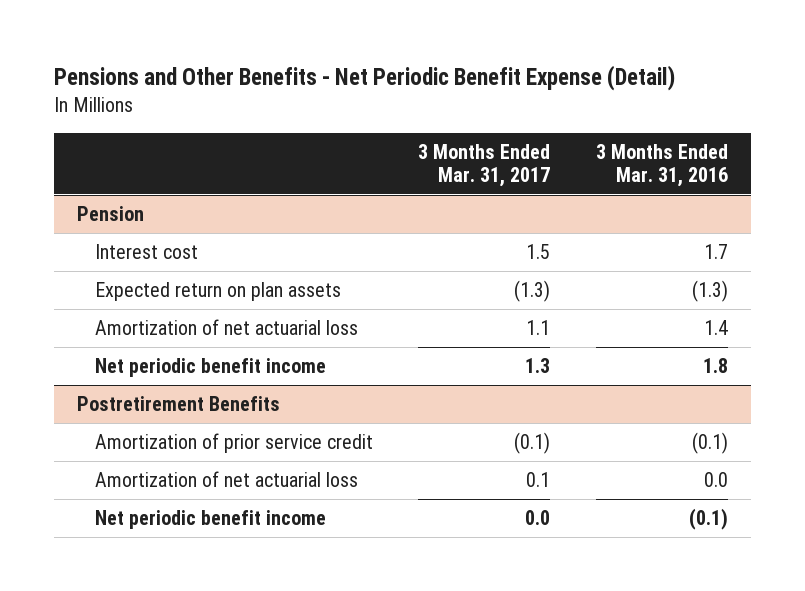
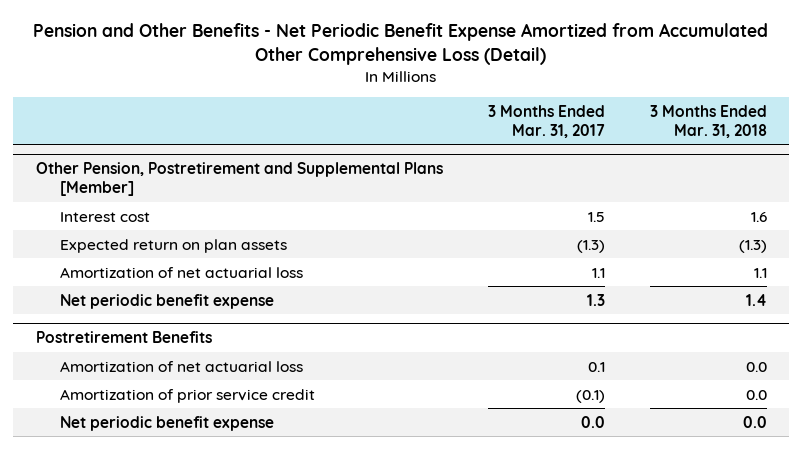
- Pensions and Other Benefits - Net Periodic Benefit Expense (Detail)
+ Pension and Other Benefits - Net Periodic Benefit Expense Amortized from Accumulated Other Comprehensive Loss (Detail)
- | 3 Months Ended Mar. 31, 2017 | 3 Months Ended Mar. 31, 2016
+ | 3 Months Ended Mar. 31, 2017 | 3 Months Ended Mar. 31, 2018
- Pension
+ Other Pension, Postretirement and Supplemental Plans [Member]
- Net periodic benefit income | 1.3 | 1.8
+ Net periodic benefit expense | 1.3 | 1.4
@ Postretirement Benefits
- Net periodic benefit income | 0.0 | (0.1)
moved down: Amortization of prior service credit | (0.1) | 0.0
+ Net periodic benefit expense | 0.0 | 0.0

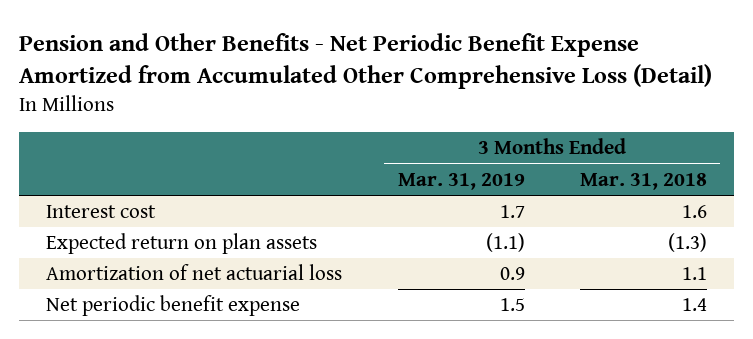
- | 3 Months Ended Mar. 31, 2017 | 3 Months Ended Mar. 31, 2018
+ | 3 Months Ended Mar. 31, 2019 | 3 Months Ended Mar. 31, 2018
- Other Pension, Postretirement and Supplemental Plans [Member]
- Postretirement Benefits
- Amortization of net actuarial loss | 0.1 | 0.0
- Amortization of prior service credit | (0.1) | 0.0
- Net periodic benefit expense | 0.0 | 0.0

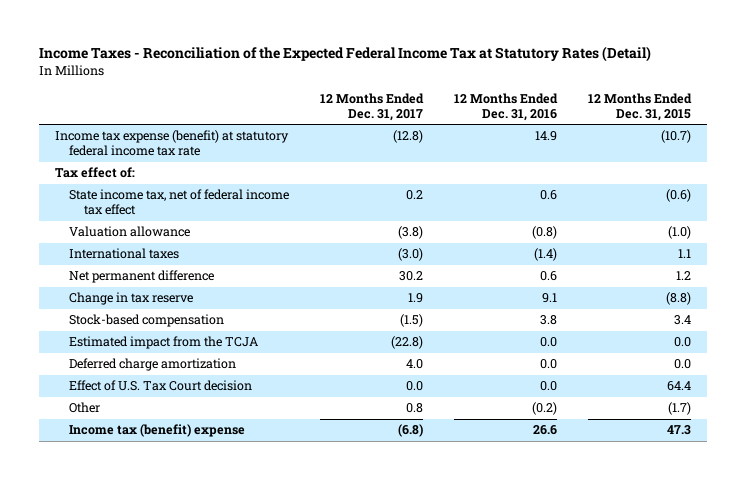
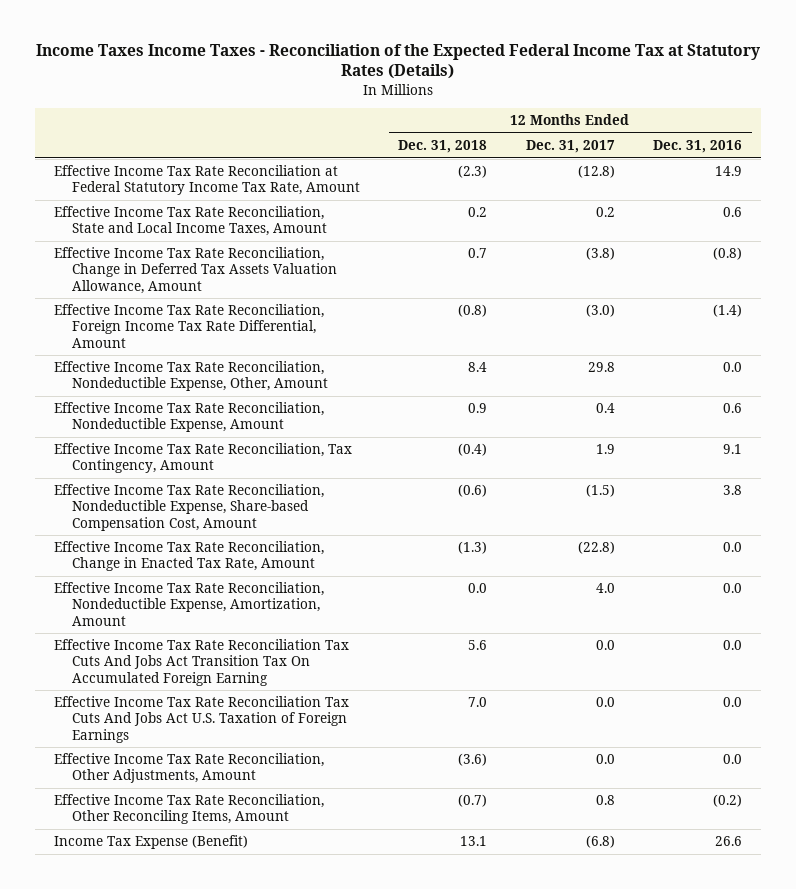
- Income Taxes - Reconciliation of the Expected Federal Income Tax at Statutory Rates (Detail)
+ Income Taxes Income Taxes - Reconciliation of the Expected Federal Income Tax at Statutory Rates (Details)
- | 12 Months Ended Dec. 31, 2017 | 12 Months Ended Dec. 31, 2016 | 12 Months Ended Dec. 31, 2015
+ | 12 Months Ended Dec. 31, 2018 | 12 Months Ended Dec. 31, 2017 | 12 Months Ended Dec. 31, 2016
- Income tax expense (benefit) at statutory federal income tax rate | (12.8) | 14.9 | (10.7)
- Tax effect of:
- State income tax, net of federal income tax effect | 0.2 | 0.6 | (0.6)
- Valuation allowance | (3.8) | (0.8) | (1.0)
- International taxes | (3.0) | (1.4) | 1.1
- Net permanent difference | 30.2 | 0.6 | 1.2
- Change in tax reserve | 1.9 | 9.1 | (8.8)
- Stock-based compensation | (1.5) | 3.8 | 3.4
- Estimated impact from the TCJA | (22.8) | 0.0 | 0.0
- Deferred charge amortization | 4.0 | 0.0 | 0.0
- Effect of U.S. Tax Court decision | 0.0 | 0.0 | 64.4
- Other | 0.8 | (0.2) | (1.7)
- Income tax (benefit) expense | (6.8) | 26.6 | 47.3
+ Effective Income Tax Rate Reconciliation at Federal Statutory Income Tax Rate, Amount | (2.3) | (12.8) | 14.9
+ Effective Income Tax Rate Reconciliation, State and Local Income Taxes, Amount | 0.2 | 0.2 | 0.6
+ Effective Income Tax Rate Reconciliation, Change in Deferred Tax Assets Valuation Allowance, Amount | 0.7 | (3.8) | (0.8)
+ Effective Income Tax Rate Reconciliation, Foreign Income Tax Rate Differential, Amount | (0.8) | (3.0) | (1.4)
+ Effective Income Tax Rate Reconciliation, Nondeductible Expense, Other, Amount | 8.4 | 29.8 | 0.0
+ Effective Income Tax Rate Reconciliation, Nondeductible Expense, Amount | 0.9 | 0.4 | 0.6
+ Effective Income Tax Rate Reconciliation, Tax Contingency, Amount | (0.4) | 1.9 | 9.1
+ Effective Income Tax Rate Reconciliation, Nondeductible Expense, Share-based Compensation Cost, Amount | (0.6) | (1.5) | 3.8
+ Effective Income Tax Rate Reconciliation, Change in Enacted Tax Rate, Amount | (1.3) | (22.8) | 0.0
+ Effective Income Tax Rate Reconciliation, Nondeductible Expense, Amortization, Amount | 0.0 | 4.0 | 0.0
+ Effective Income Tax Rate Reconciliation Tax Cuts And Jobs Act Transition Tax On Accumulated Foreign Earning | 5.6 | 0.0 | 0.0
+ Effective Income Tax Rate Reconciliation Tax Cuts And Jobs Act U.S. Taxation of Foreign Earnings | 7.0 | 0.0 | 0.0
+ Effective Income Tax Rate Reconciliation, Other Adjustments, Amount | (3.6) | 0.0 | 0.0
+ Effective Income Tax Rate Reconciliation, Other Reconciling Items, Amount | (0.7) | 0.8 | (0.2)
+ Income Tax Expense (Benefit) | 13.1 | (6.8) | 26.6

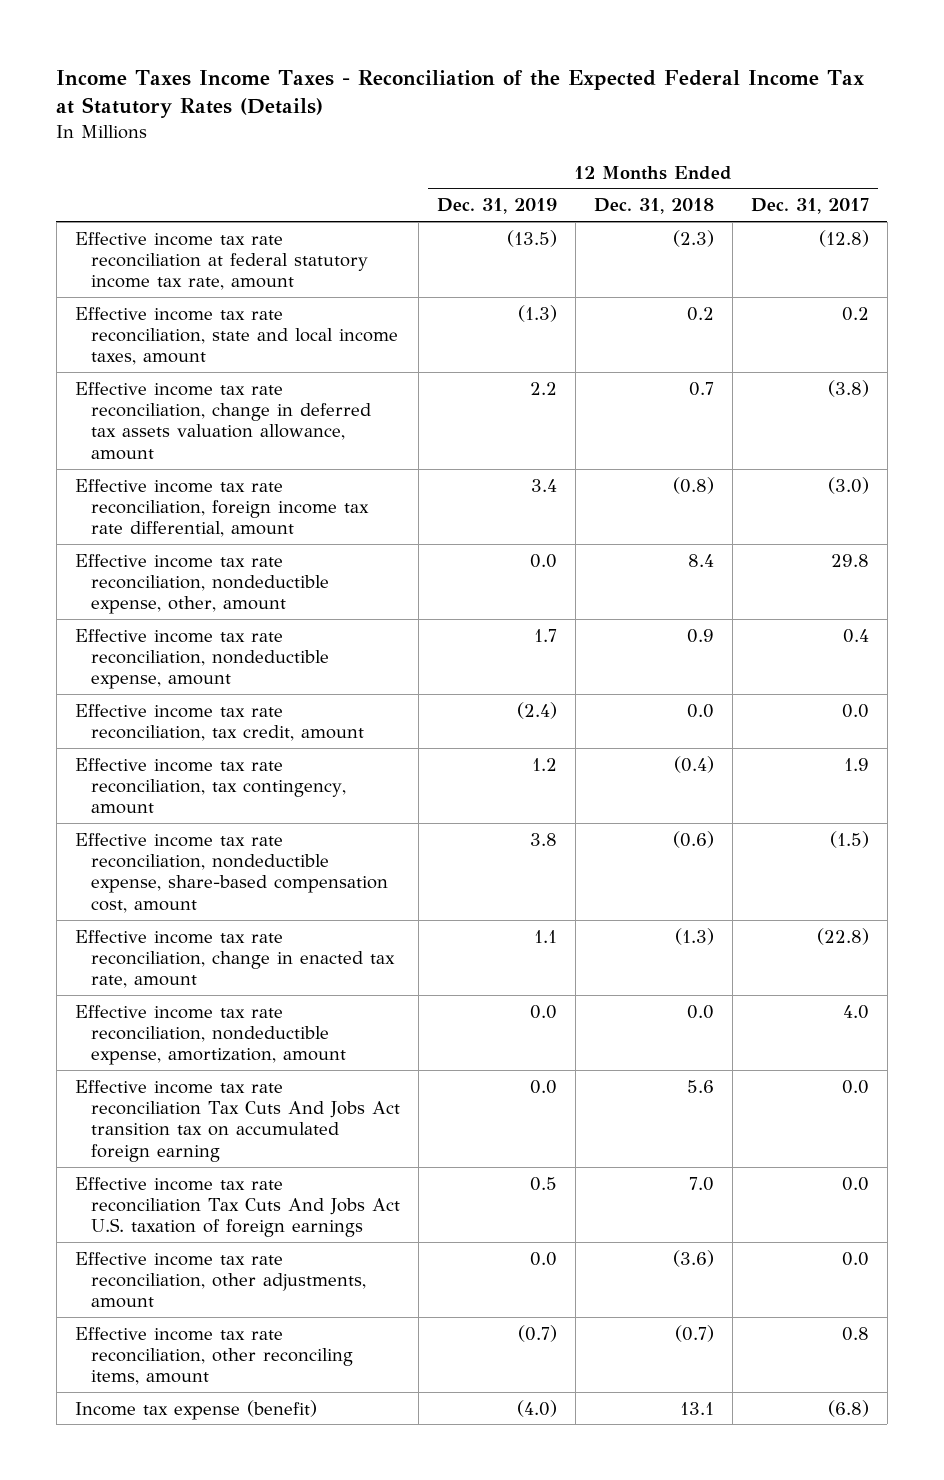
- | 12 Months Ended Dec. 31, 2018 | 12 Months Ended Dec. 31, 2017 | 12 Months Ended Dec. 31, 2016
+ | 12 Months Ended Dec. 31, 2019 | 12 Months Ended Dec. 31, 2018 | 12 Months Ended Dec. 31, 2017
- Effective Income Tax Rate Reconciliation at Federal Statutory Income Tax Rate, Amount | (2.3) | (12.8) | 14.9
- Effective Income Tax Rate Reconciliation, State and Local Income Taxes, Amount | 0.2 | 0.2 | 0.6
- Effective Income Tax Rate Reconciliation, Change in Deferred Tax Assets Valuation Allowance, Amount | 0.7 | (3.8) | (0.8)
- Effective Income Tax Rate Reconciliation, Foreign Income Tax Rate Differential, Amount | (0.8) | (3.0) | (1.4)
- Effective Income Tax Rate Reconciliation, Nondeductible Expense, Other, Amount | 8.4 | 29.8 | 0.0
- Effective Income Tax Rate Reconciliation, Nondeductible Expense, Amount | 0.9 | 0.4 | 0.6
- Effective Income Tax Rate Reconciliation, Tax Contingency, Amount | (0.4) | 1.9 | 9.1
- Effective Income Tax Rate Reconciliation, Nondeductible Expense, Share-based Compensation Cost, Amount | (0.6) | (1.5) | 3.8
- Effective Income Tax Rate Reconciliation, Change in Enacted Tax Rate, Amount | (1.3) | (22.8) | 0.0
- Effective Income Tax Rate Reconciliation, Nondeductible Expense, Amortization, Amount | 0.0 | 4.0 | 0.0
- Effective Income Tax Rate Reconciliation Tax Cuts And Jobs Act Transition Tax On Accumulated Foreign Earning | 5.6 | 0.0 | 0.0
- Effective Income Tax Rate Reconciliation Tax Cuts And Jobs Act U.S. Taxation of Foreign Earnings | 7.0 | 0.0 | 0.0
- Effective Income Tax Rate Reconciliation, Other Adjustments, Amount | (3.6) | 0.0 | 0.0
- Effective Income Tax Rate Reconciliation, Other Reconciling Items, Amount | (0.7) | 0.8 | (0.2)
- Income Tax Expense (Benefit) | 13.1 | (6.8) | 26.6
+ Effective income tax rate reconciliation at federal statutory income tax rate, amount | (13.5) | (2.3) | (12.8)
+ Effective income tax rate reconciliation, state and local income taxes, amount | (1.3) | 0.2 | 0.2
+ Effective income tax rate reconciliation, change in deferred tax assets valuation allowance, amount | 2.2 | 0.7 | (3.8)
+ Effective income tax rate reconciliation, foreign income tax rate differential, amount | 3.4 | (0.8) | (3.0)
+ Effective income tax rate reconciliation, nondeductible expense, other, amount | 0.0 | 8.4 | 29.8
+ Effective income tax rate reconciliation, nondeductible expense, amount | 1.7 | 0.9 | 0.4
+ Effective income tax rate reconciliation, tax credit, amount | (2.4) | 0.0 | 0.0
+ Effective income tax rate reconciliation, tax contingency, amount | 1.2 | (0.4) | 1.9
+ Effective income tax rate reconciliation, nondeductible expense, share-based compensation cost, amount | 3.8 | (0.6) | (1.5)
+ Effective income tax rate reconciliation, change in enacted tax rate, amount | 1.1 | (1.3) | (22.8)
+ Effective income tax rate reconciliation, nondeductible expense, amortization, amount | 0.0 | 0.0 | 4.0
+ Effective income tax rate reconciliation Tax Cuts And Jobs Act transition tax on accumulated foreign earning | 0.0 | 5.6 | 0.0
+ Effective income tax rate reconciliation Tax Cuts And Jobs Act U.S. taxation of foreign earnings | 0.5 | 7.0 | 0.0
+ Effective income tax rate reconciliation, other adjustments, amount | 0.0 | (3.6) | 0.0
+ Effective income tax rate reconciliation, other reconciling items, amount | (0.7) | (0.7) | 0.8
+ Income tax expense (benefit) | (4.0) | 13.1 | (6.8)

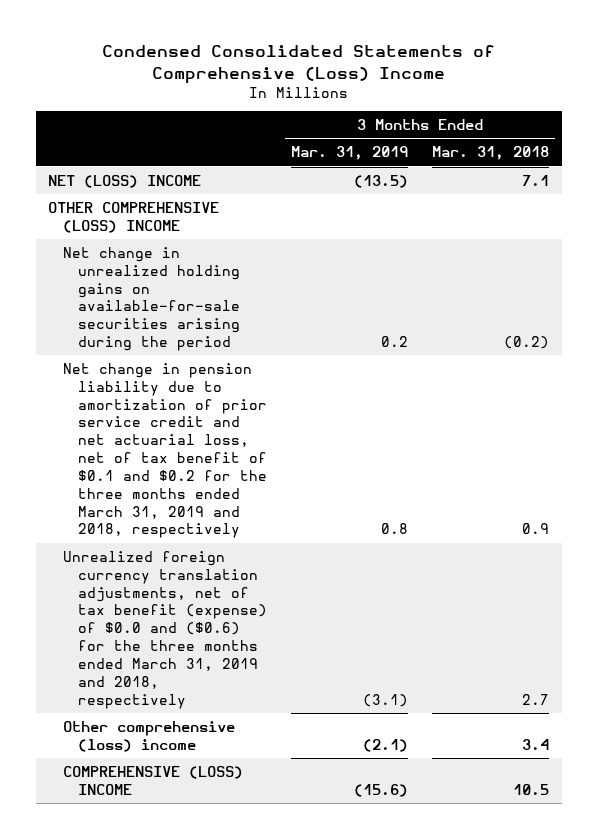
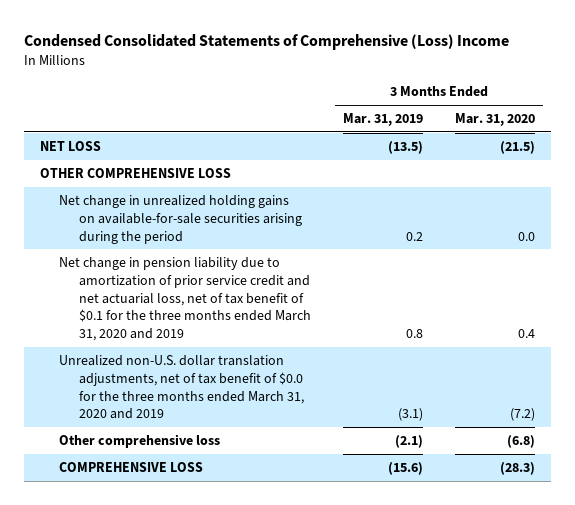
- | 3 Months Ended Mar. 31, 2019 | 3 Months Ended Mar. 31, 2018
+ | 3 Months Ended Mar. 31, 2019 | 3 Months Ended Mar. 31, 2020
- NET (LOSS) INCOME | (13.5) | 7.1
- OTHER COMPREHENSIVE (LOSS) INCOME
+ NET LOSS | (13.5) | (21.5)
+ OTHER COMPREHENSIVE LOSS
- Net change in pension liability due to amortization of prior service credit and net actuarial loss, net of tax benefit of $0.1 and $0.2 for the three months ended March 31, 2019 and 2018, respectively | 0.8 | 0.9
- Unrealized foreign currency translation adjustments, net of tax benefit (expense) of $0.0 and ($0.6) for the three months ended March 31, 2019 and 2018, respectively | (3.1) | 2.7
- Other comprehensive (loss) income | (2.1) | 3.4
- COMPREHENSIVE (LOSS) INCOME | (15.6) | 10.5
+ Net change in pension liability due to amortization of prior service credit and net actuarial loss, net of tax benefit of $0.1 for the three months ended March 31, 2020 and 2019 | 0.8 | 0.4
+ Unrealized non-U.S. dollar translation adjustments, net of tax benefit of $0.0 for the three months ended March 31, 2020 and 2019 | (3.1) | (7.2)
+ Other comprehensive loss | (2.1) | (6.8)
+ COMPREHENSIVE LOSS | (15.6) | (28.3)

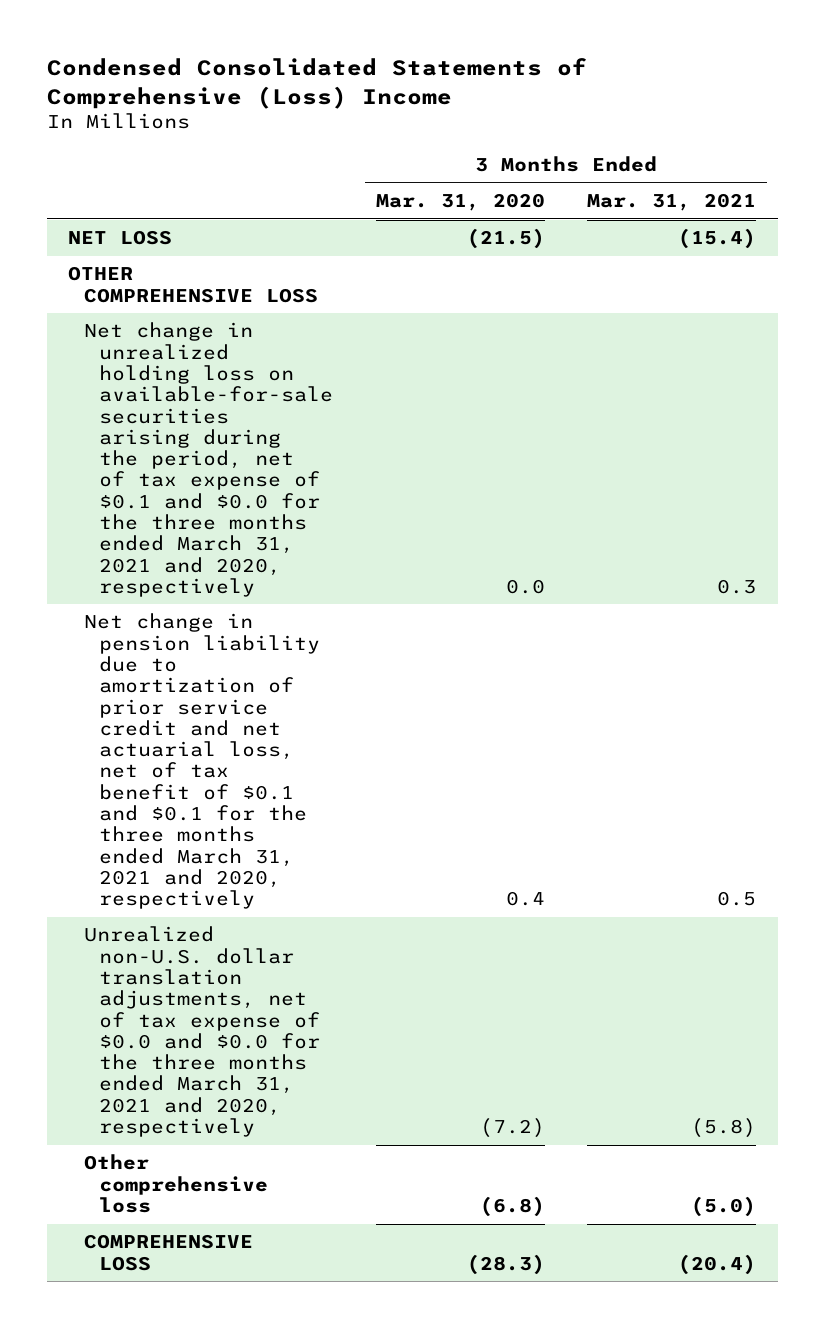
- | 3 Months Ended Mar. 31, 2019 | 3 Months Ended Mar. 31, 2020
+ | 3 Months Ended Mar. 31, 2020 | 3 Months Ended Mar. 31, 2021
- Net change in unrealized holding gains on available-for-sale securities arising during the period | 0.2 | 0.0
- Net change in pension liability due to amortization of prior service credit and net actuarial loss, net of tax benefit of $0.1 for the three months ended March 31, 2020 and 2019 | 0.8 | 0.4
- Unrealized non-U.S. dollar translation adjustments, net of tax benefit of $0.0 for the three months ended March 31, 2020 and 2019 | (3.1) | (7.2)
+ Net change in unrealized holding loss on available-for-sale securities arising during the period, net of tax expense of $0.1 and $0.0 for the three months ended March 31, 2021 and 2020, respectively | 0.0 | 0.3
+ Net change in pension liability due to amortization of prior service credit and net actuarial loss, net of tax benefit of $0.1 and $0.1 for the three months ended March 31, 2021 and 2020, respectively | 0.4 | 0.5
+ Unrealized non-U.S. dollar translation adjustments, net of tax expense of $0.0 and $0.0 for the three months ended March 31, 2021 and 2020, respectively | (7.2) | (5.8)

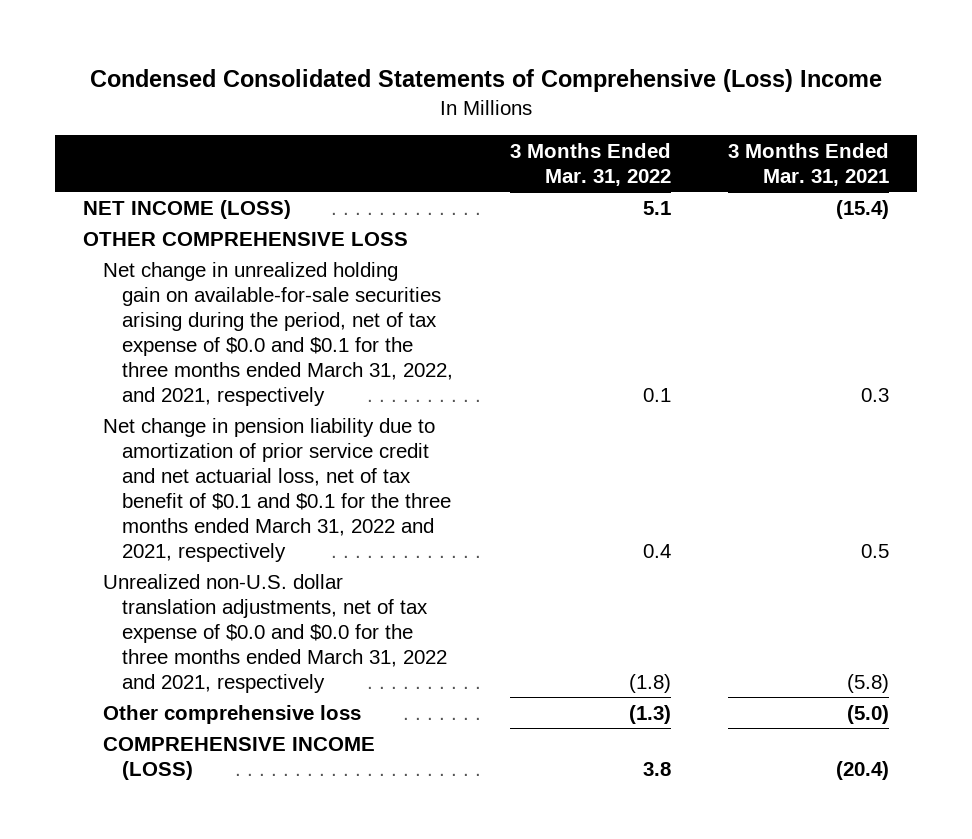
- | 3 Months Ended Mar. 31, 2020 | 3 Months Ended Mar. 31, 2021
+ | 3 Months Ended Mar. 31, 2022 | 3 Months Ended Mar. 31, 2021
- NET LOSS | (21.5) | (15.4)
+ NET INCOME (LOSS) | 5.1 | (15.4)
- Net change in unrealized holding loss on available-for-sale securities arising during the period, net of tax expense of $0.1 and $0.0 for the three months ended March 31, 2021 and 2020, respectively | 0.0 | 0.3
- Net change in pension liability due to amortization of prior service credit and net actuarial loss, net of tax benefit of $0.1 and $0.1 for the three months ended March 31, 2021 and 2020, respectively | 0.4 | 0.5
- Unrealized non-U.S. dollar translation adjustments, net of tax expense of $0.0 and $0.0 for the three months ended March 31, 2021 and 2020, respectively | (7.2) | (5.8)
+ Net change in unrealized holding gain on available-for-sale securities arising during the period, net of tax expense of $0.0 and $0.1 for the three months ended March 31, 2022, and 2021, respectively | 0.1 | 0.3
+ Net change in pension liability due to amortization of prior service credit and net actuarial loss, net of tax benefit of $0.1 and $0.1 for the three months ended March 31, 2022 and 2021, respectively | 0.4 | 0.5
+ Unrealized non-U.S. dollar translation adjustments, net of tax expense of $0.0 and $0.0 for the three months ended March 31, 2022 and 2021, respectively | (1.8) | (5.8)
- COMPREHENSIVE LOSS | (28.3) | (20.4)
+ COMPREHENSIVE INCOME (LOSS) | 3.8 | (20.4)

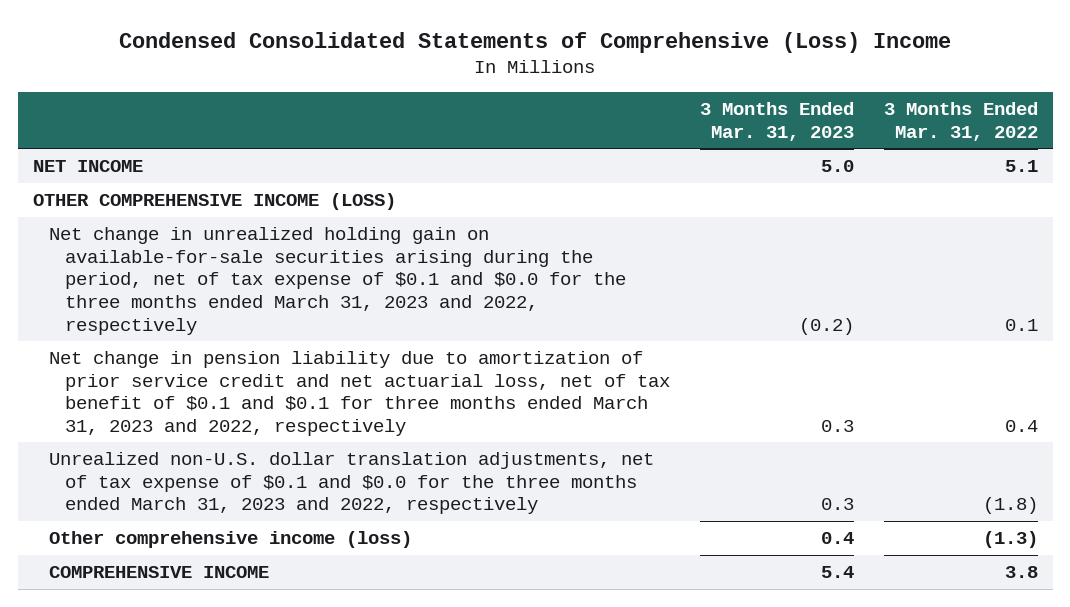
- | 3 Months Ended Mar. 31, 2022 | 3 Months Ended Mar. 31, 2021
+ | 3 Months Ended Mar. 31, 2023 | 3 Months Ended Mar. 31, 2022
- NET INCOME (LOSS) | 5.1 | (15.4)
- OTHER COMPREHENSIVE LOSS
- Net change in unrealized holding gain on available-for-sale securities arising during the period, net of tax expense of $0.0 and $0.1 for the three months ended March 31, 2022, and 2021, respectively | 0.1 | 0.3
- Net change in pension liability due to amortization of prior service credit and net actuarial loss, net of tax benefit of $0.1 and $0.1 for the three months ended March 31, 2022 and 2021, respectively | 0.4 | 0.5
- Unrealized non-U.S. dollar translation adjustments, net of tax expense of $0.0 and $0.0 for the three months ended March 31, 2022 and 2021, respectively | (1.8) | (5.8)
- Other comprehensive loss | (1.3) | (5.0)
- COMPREHENSIVE INCOME (LOSS) | 3.8 | (20.4)
+ NET INCOME | 5.0 | 5.1
+ OTHER COMPREHENSIVE INCOME (LOSS)
+ Net change in unrealized holding gain on available-for-sale securities arising during the period, net of tax expense of $0.1 and $0.0 for the three months ended March 31, 2023 and 2022, respectively | (0.2) | 0.1
+ Net change in pension liability due to amortization of prior service credit and net actuarial loss, net of tax benefit of $0.1 and $0.1 for three months ended March 31, 2023 and 2022, respectively | 0.3 | 0.4
+ Unrealized non-U.S. dollar translation adjustments, net of tax expense of $0.1 and $0.0 for the three months ended March 31, 2023 and 2022, respectively | 0.3 | (1.8)
+ Other comprehensive income (loss) | 0.4 | (1.3)
+ COMPREHENSIVE INCOME | 5.4 | 3.8

